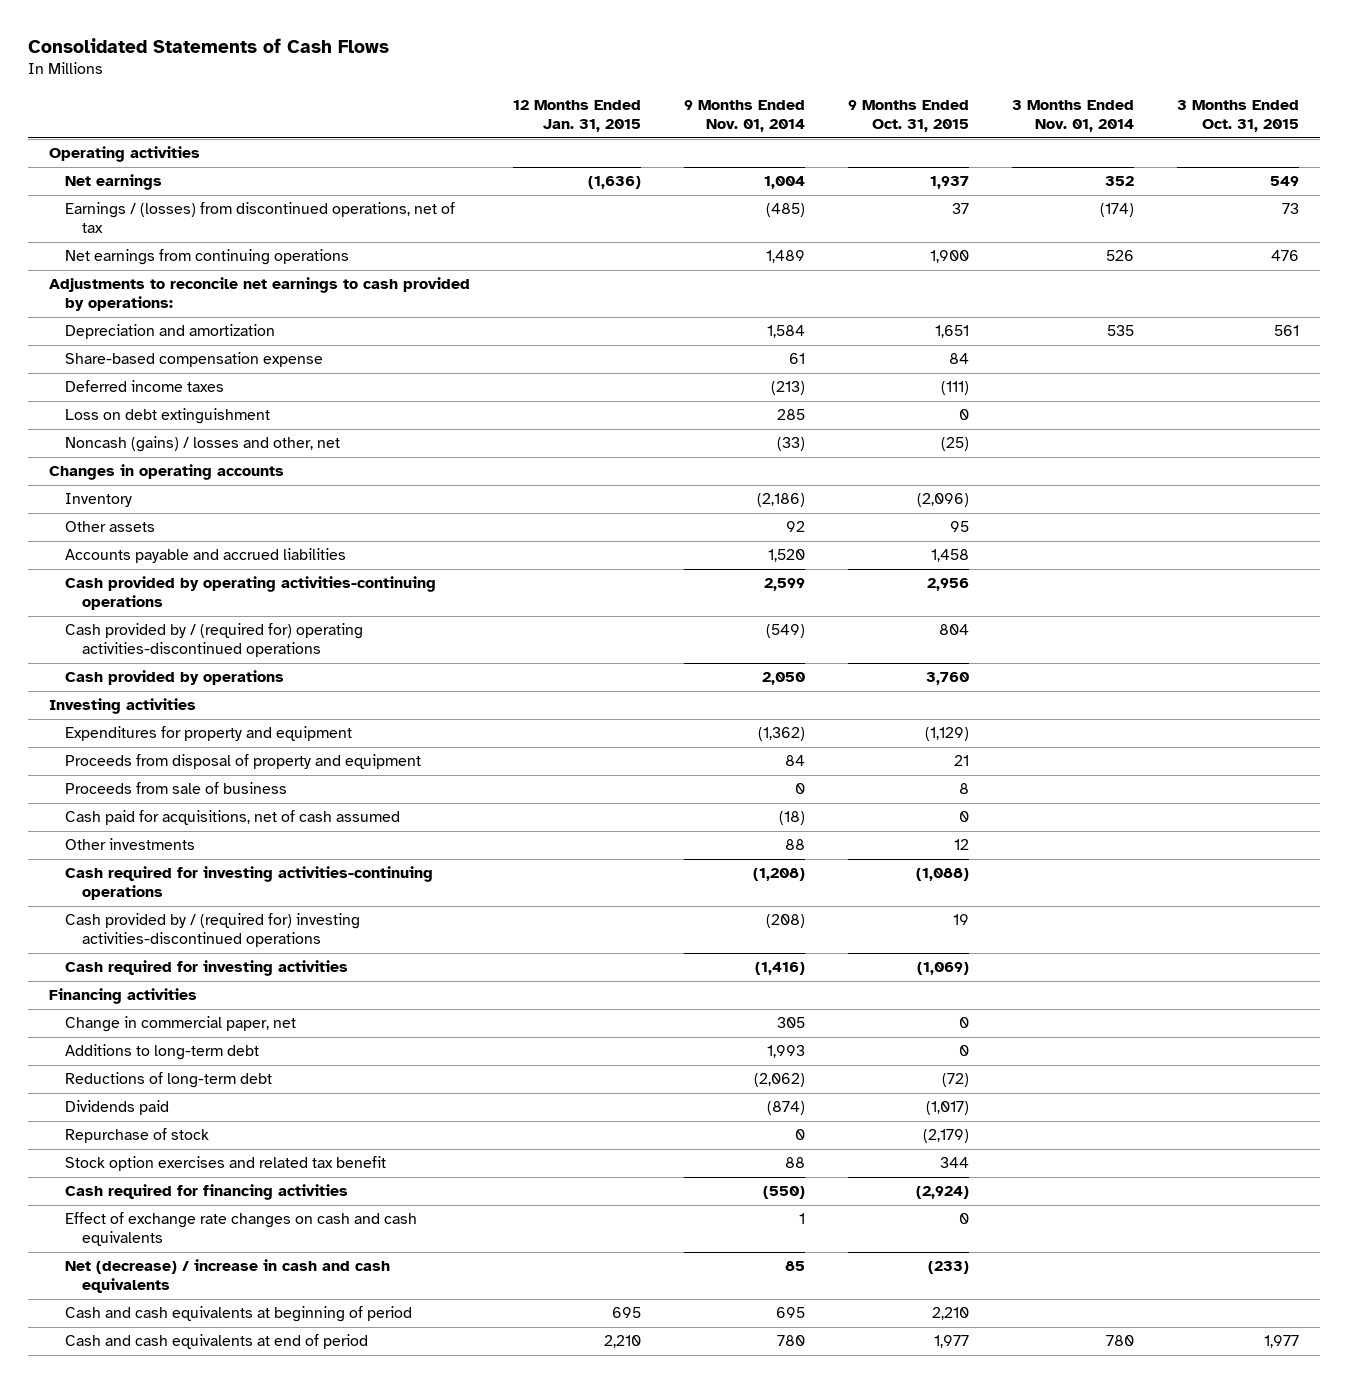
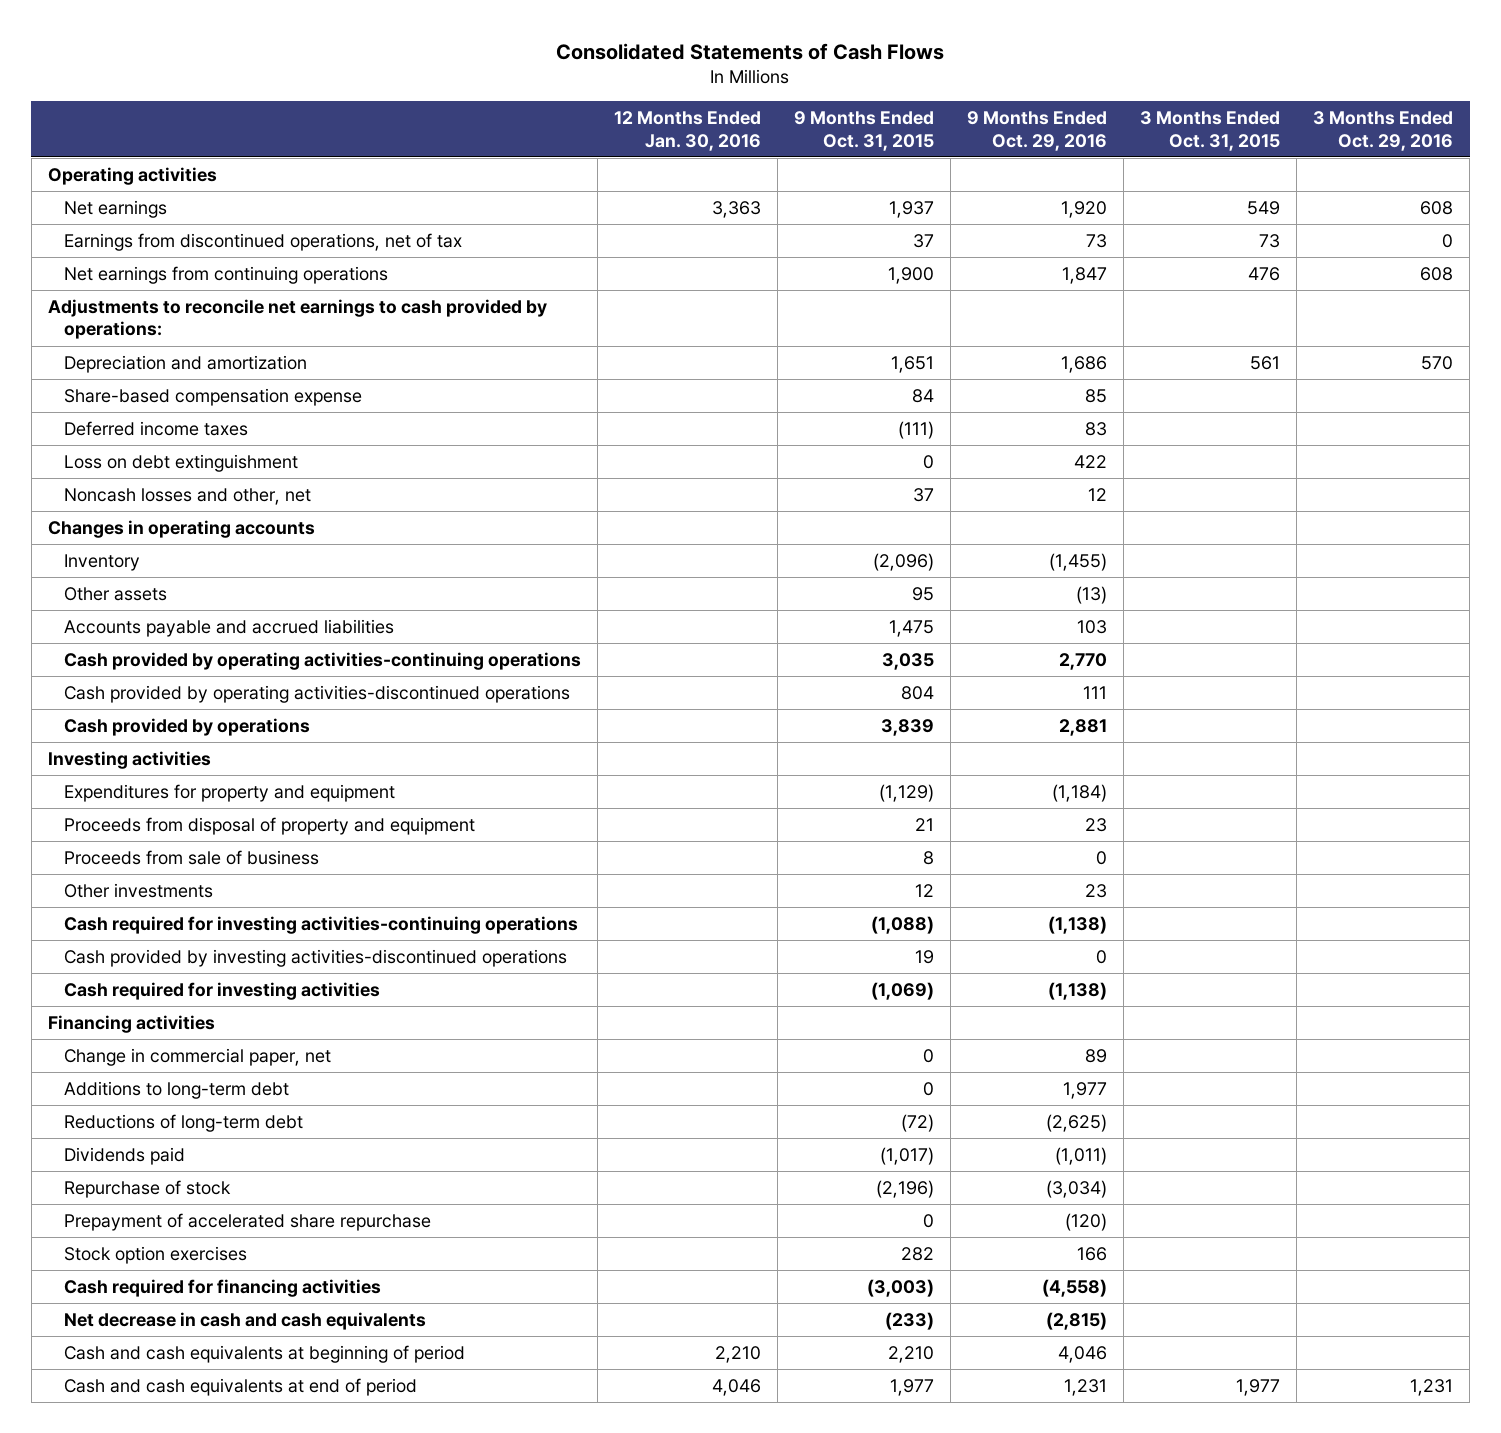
- | 12 Months Ended Jan. 31, 2015 | 9 Months Ended Nov. 01, 2014 | 9 Months Ended Oct. 31, 2015 | 3 Months Ended Nov. 01, 2014 | 3 Months Ended Oct. 31, 2015
+ | 12 Months Ended Jan. 30, 2016 | 9 Months Ended Oct. 31, 2015 | 9 Months Ended Oct. 29, 2016 | 3 Months Ended Oct. 31, 2015 | 3 Months Ended Oct. 29, 2016
- Earnings / (losses) from discontinued operations, net of tax | | (485) | 37 | (174) | 73
+ Earnings from discontinued operations, net of tax | | 37 | 73 | 73 | 0
- Noncash (gains) / losses and other, net | | (33) | (25) | |
+ Noncash losses and other, net | | 37 | 12 | |
- Accounts payable and accrued liabilities | | 1,520 | 1,458 | |
- Cash provided by operating activities-continuing operations | | 2,599 | 2,956 | |
- Cash provided by / (required for) operating activities-discontinued operations | | (549) | 804 | |
- Cash provided by operations | | 2,050 | 3,760 | |
+ Accounts payable and accrued liabilities | | 1,475 | 103 | |
+ Cash provided by operating activities-continuing operations | | 3,035 | 2,770 | |
+ Cash provided by operating activities-discontinued operations | | 804 | 111 | |
+ Cash provided by operations | | 3,839 | 2,881 | |
- Cash paid for acquisitions, net of cash assumed | | (18) | 0 | |
- Cash provided by / (required for) investing activities-discontinued operations | | (208) | 19 | |
+ Cash provided by investing activities-discontinued operations | | 19 | 0 | |
- Repurchase of stock | | 0 | (2,179) | |
- Stock option exercises and related tax benefit | | 88 | 344 | |
- Cash required for financing activities | | (550) | (2,924) | |
- Effect of exchange rate changes on cash and cash equivalents | | 1 | 0 | |
- Net (decrease) / increase in cash and cash equivalents | | 85 | (233) | |
+ Repurchase of stock | | (2,196) | (3,034) | |
+ Prepayment of accelerated share repurchase | | 0 | (120) | |
+ Stock option exercises | | 282 | 166 | |
+ Cash required for financing activities | | (3,003) | (4,558) | |
+ Net decrease in cash and cash equivalents | | (233) | (2,815) | |

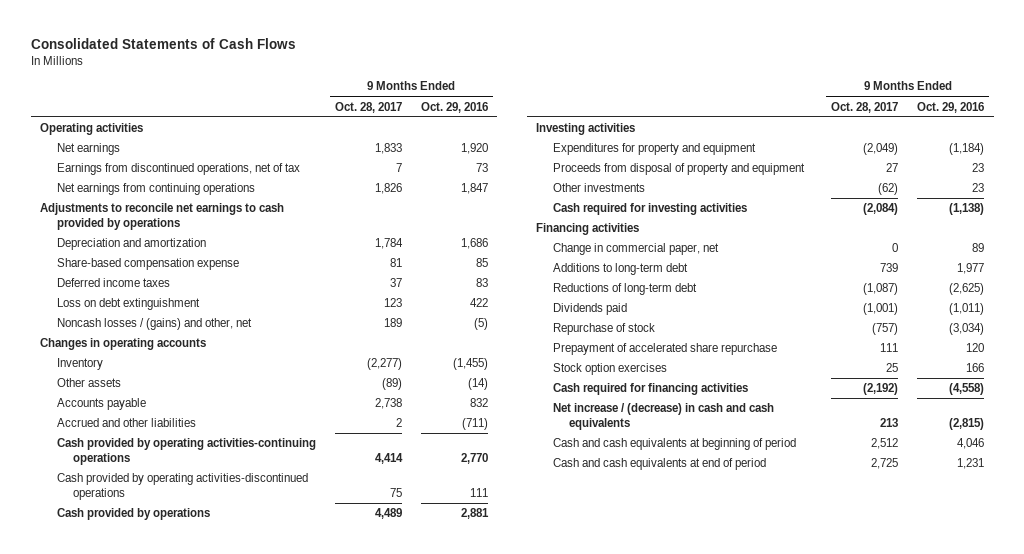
- | 12 Months Ended Jan. 30, 2016 | 9 Months Ended Oct. 31, 2015 | 9 Months Ended Oct. 29, 2016 | 3 Months Ended Oct. 31, 2015 | 3 Months Ended Oct. 29, 2016
+ | 9 Months Ended Oct. 28, 2017 | 9 Months Ended Oct. 29, 2016
- Adjustments to reconcile net earnings to cash provided by operations:
+ Adjustments to reconcile net earnings to cash provided by operations
- Noncash losses and other, net | | 37 | 12 | |
+ Noncash losses / (gains) and other, net | 189 | (5)
- Other assets | | 95 | (13) | |
- Accounts payable and accrued liabilities | | 1,475 | 103 | |
+ Other assets | (89) | (14)
+ Accounts payable | 2,738 | 832
+ Accrued and other liabilities | 2 | (711)
- Proceeds from sale of business | | 8 | 0 | |
- Cash required for investing activities-continuing operations | | (1,088) | (1,138) | |
- Cash provided by investing activities-discontinued operations | | 19 | 0 | |
- Prepayment of accelerated share repurchase | | 0 | (120) | |
+ Prepayment of accelerated share repurchase | 111 | 120
- Net decrease in cash and cash equivalents | | (233) | (2,815) | |
+ Net increase / (decrease) in cash and cash equivalents | 213 | (2,815)

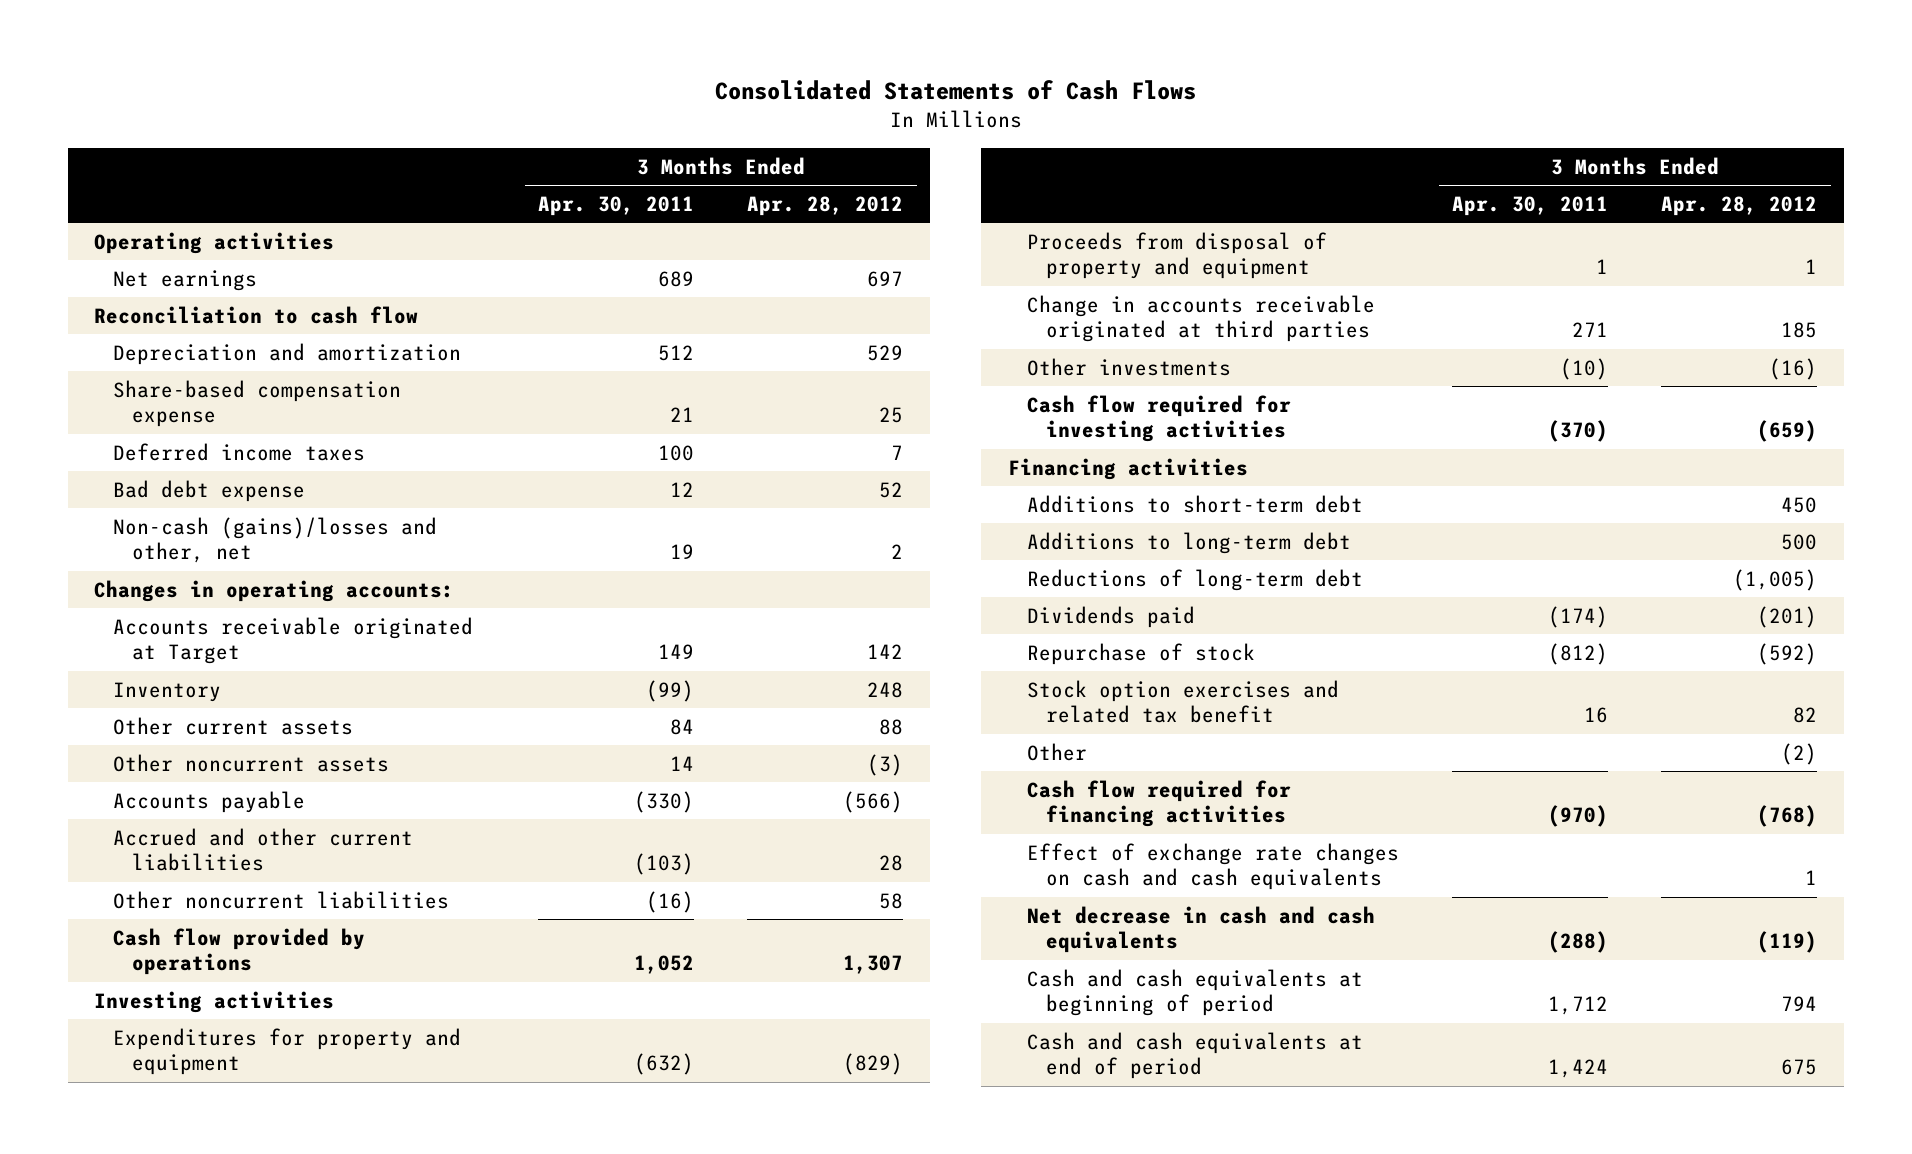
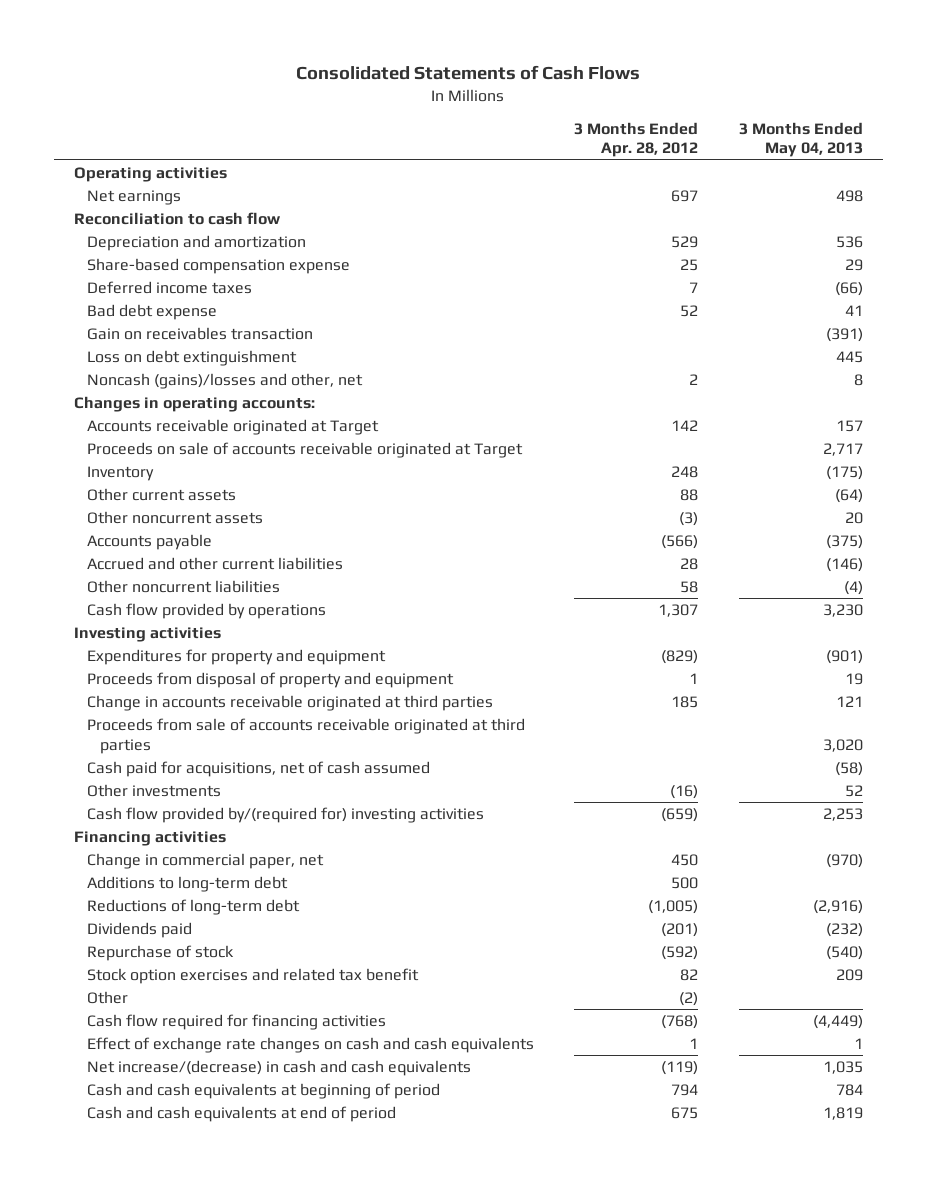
- | 3 Months Ended Apr. 30, 2011 | 3 Months Ended Apr. 28, 2012
+ | 3 Months Ended Apr. 28, 2012 | 3 Months Ended May 04, 2013
- Non-cash (gains)/losses and other, net | 19 | 2
+ Gain on receivables transaction | | (391)
+ Loss on debt extinguishment | | 445
+ Noncash (gains)/losses and other, net | 2 | 8
+ Proceeds on sale of accounts receivable originated at Target | | 2,717
+ Proceeds from sale of accounts receivable originated at third parties | | 3,020
+ Cash paid for acquisitions, net of cash assumed | | (58)
- Cash flow required for investing activities | (370) | (659)
+ Cash flow provided by/(required for) investing activities | (659) | 2,253
- Additions to short-term debt | | 450
+ Change in commercial paper, net | 450 | (970)
- Net decrease in cash and cash equivalents | (288) | (119)
+ Net increase/(decrease) in cash and cash equivalents | (119) | 1,035

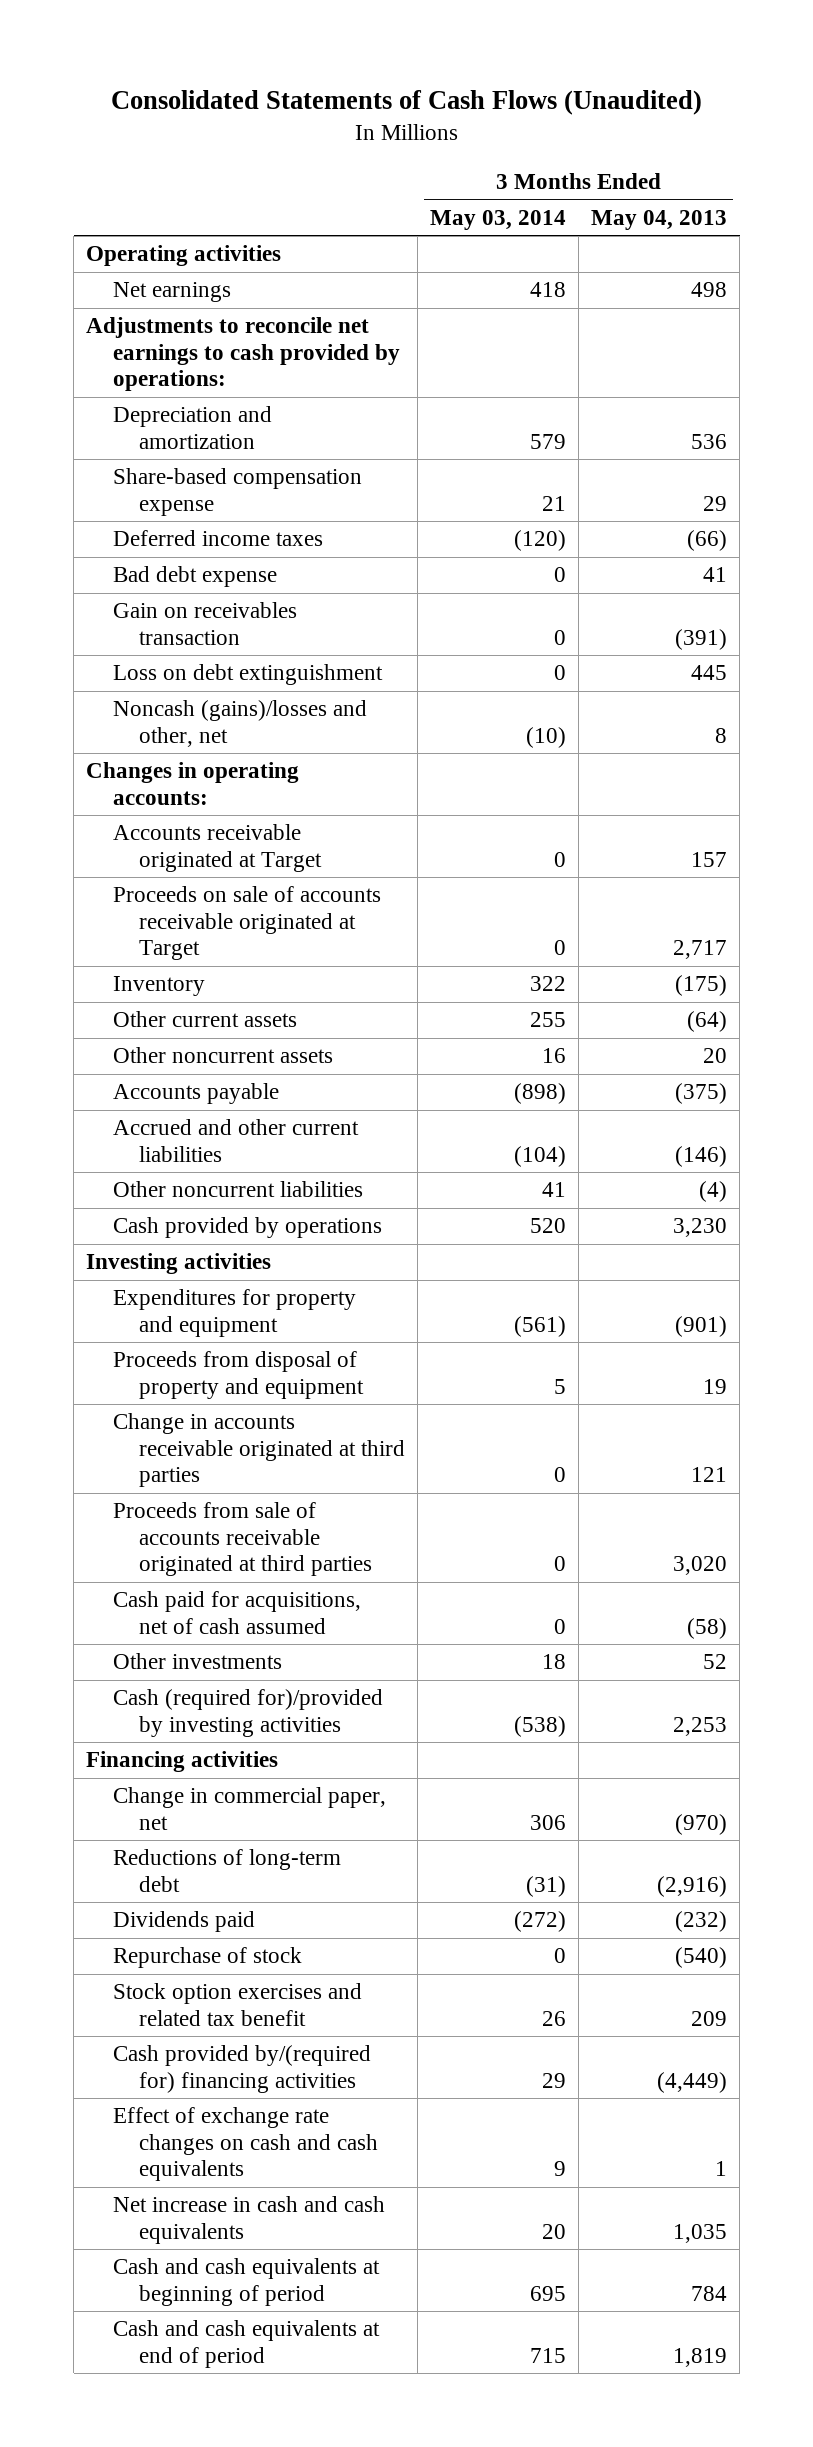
- Consolidated Statements of Cash Flows
+ Consolidated Statements of Cash Flows (Unaudited)
- | 3 Months Ended Apr. 28, 2012 | 3 Months Ended May 04, 2013
+ | 3 Months Ended May 03, 2014 | 3 Months Ended May 04, 2013
- Reconciliation to cash flow
+ Adjustments to reconcile net earnings to cash provided by operations:
- Cash flow provided by operations | 1,307 | 3,230
+ Cash provided by operations | 520 | 3,230
- Cash flow provided by/(required for) investing activities | (659) | 2,253
+ Cash (required for)/provided by investing activities | (538) | 2,253
- Additions to long-term debt | 500 |
- Other | (2) |
- Cash flow required for financing activities | (768) | (4,449)
+ Cash provided by/(required for) financing activities | 29 | (4,449)
- Net increase/(decrease) in cash and cash equivalents | (119) | 1,035
+ Net increase in cash and cash equivalents | 20 | 1,035

